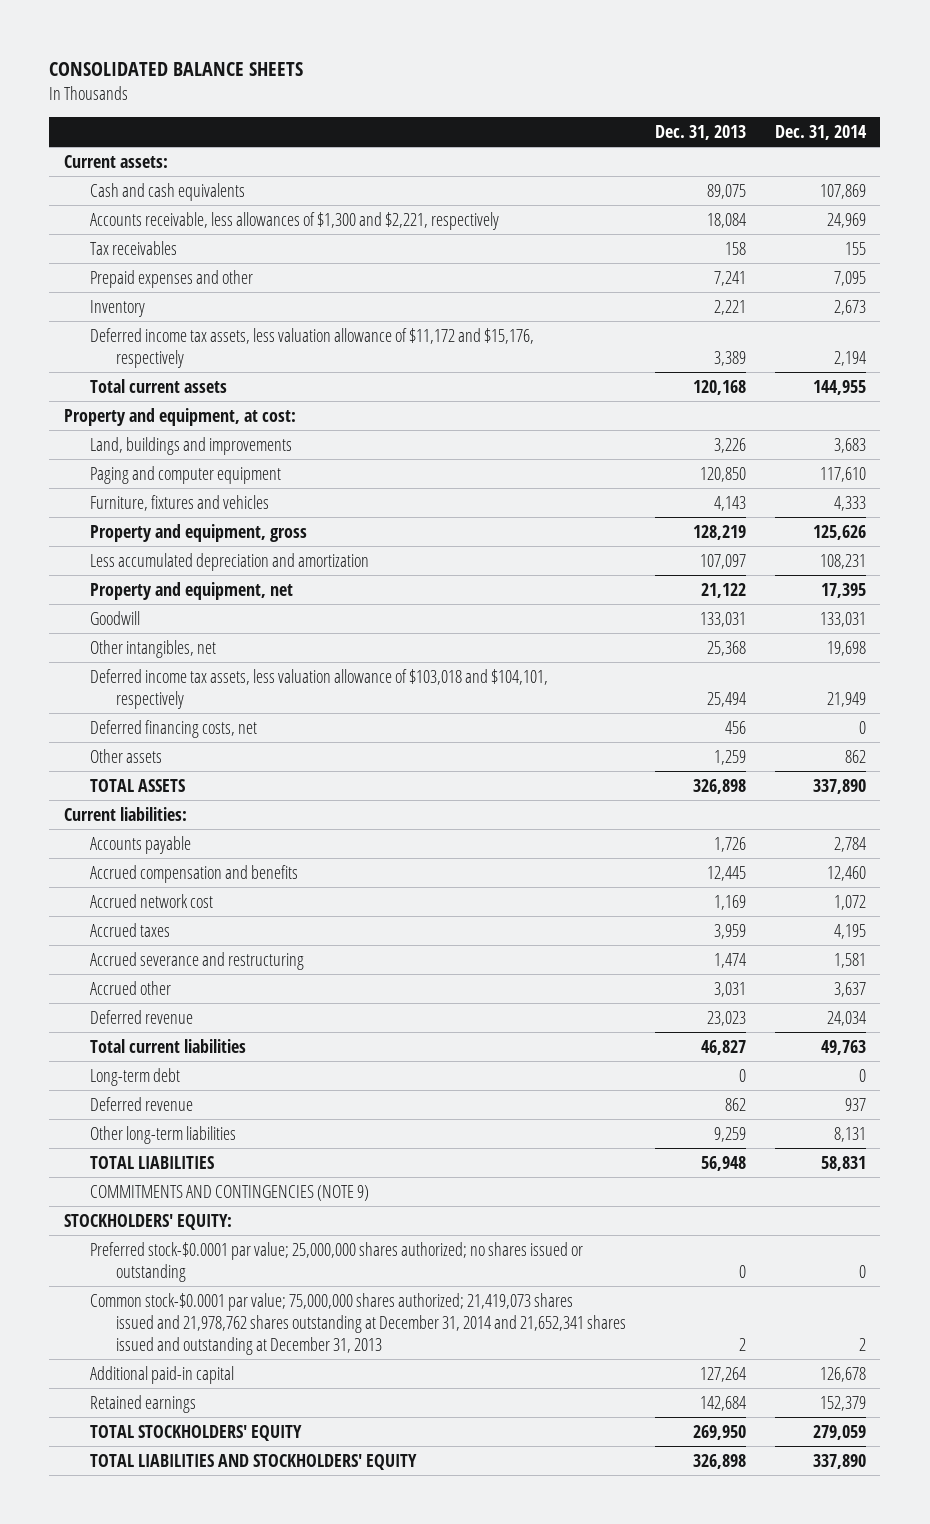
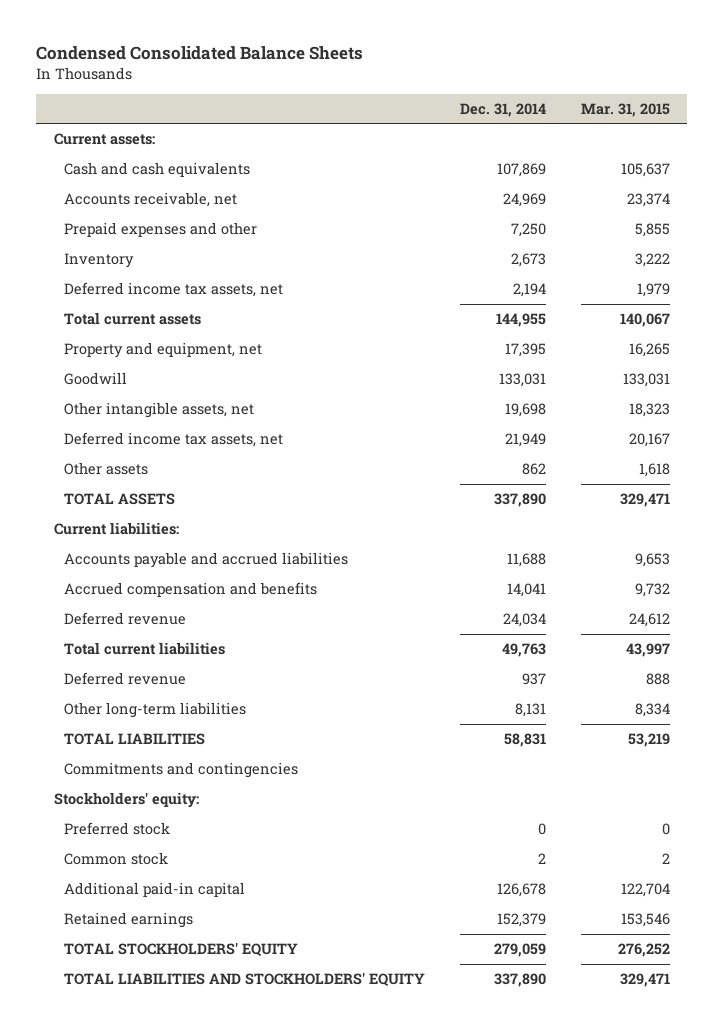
- CONSOLIDATED BALANCE SHEETS
+ Condensed Consolidated Balance Sheets
- | Dec. 31, 2013 | Dec. 31, 2014
+ | Dec. 31, 2014 | Mar. 31, 2015
- Accounts receivable, less allowances of $1,300 and $2,221, respectively | 18,084 | 24,969
- Tax receivables | 158 | 155
- Prepaid expenses and other | 7,241 | 7,095
+ Accounts receivable, net | 24,969 | 23,374
+ Prepaid expenses and other | 7,250 | 5,855
- Deferred income tax assets, less valuation allowance of $11,172 and $15,176, respectively | 3,389 | 2,194
+ Deferred income tax assets, net | 2,194 | 1,979
- Property and equipment, at cost:
- Land, buildings and improvements | 3,226 | 3,683
- Paging and computer equipment | 120,850 | 117,610
- Furniture, fixtures and vehicles | 4,143 | 4,333
- Property and equipment, gross | 128,219 | 125,626
- Less accumulated depreciation and amortization | 107,097 | 108,231
- Other intangibles, net | 25,368 | 19,698
- Deferred income tax assets, less valuation allowance of $103,018 and $104,101, respectively | 25,494 | 21,949
- Deferred financing costs, net | 456 | 0
+ Other intangible assets, net | 19,698 | 18,323
+ Deferred income tax assets, net | 21,949 | 20,167
- Accounts payable | 1,726 | 2,784
- Accrued compensation and benefits | 12,445 | 12,460
- Accrued network cost | 1,169 | 1,072
- Accrued taxes | 3,959 | 4,195
- Accrued severance and restructuring | 1,474 | 1,581
- Accrued other | 3,031 | 3,637
+ Accounts payable and accrued liabilities | 11,688 | 9,653
+ Accrued compensation and benefits | 14,041 | 9,732
- Long-term debt | 0 | 0
- COMMITMENTS AND CONTINGENCIES (NOTE 9)
- STOCKHOLDERS' EQUITY:
- Preferred stock-$0.0001 par value; 25,000,000 shares authorized; no shares issued or outstanding | 0 | 0
- Common stock-$0.0001 par value; 75,000,000 shares authorized; 21,419,073 shares issued and 21,978,762 shares outstanding at December 31, 2014 and 21,652,341 shares issued and outstanding at December 31, 2013 | 2 | 2
+ Commitments and contingencies
+ Stockholders' equity:
+ Preferred stock | 0 | 0
+ Common stock | 2 | 2

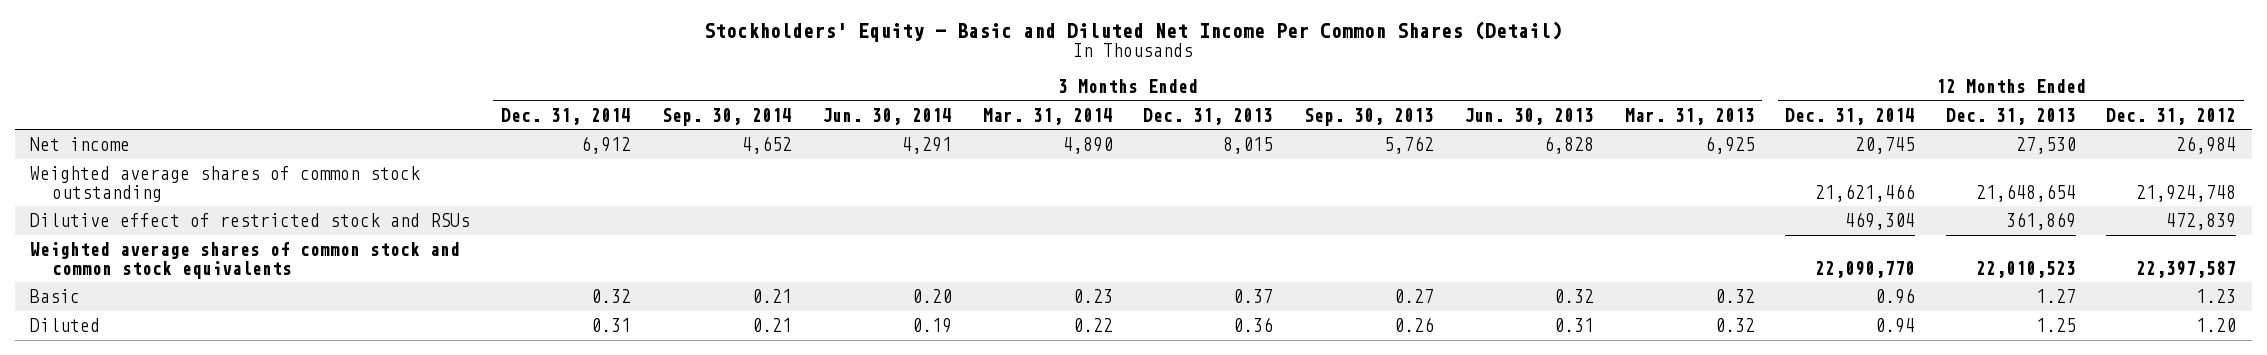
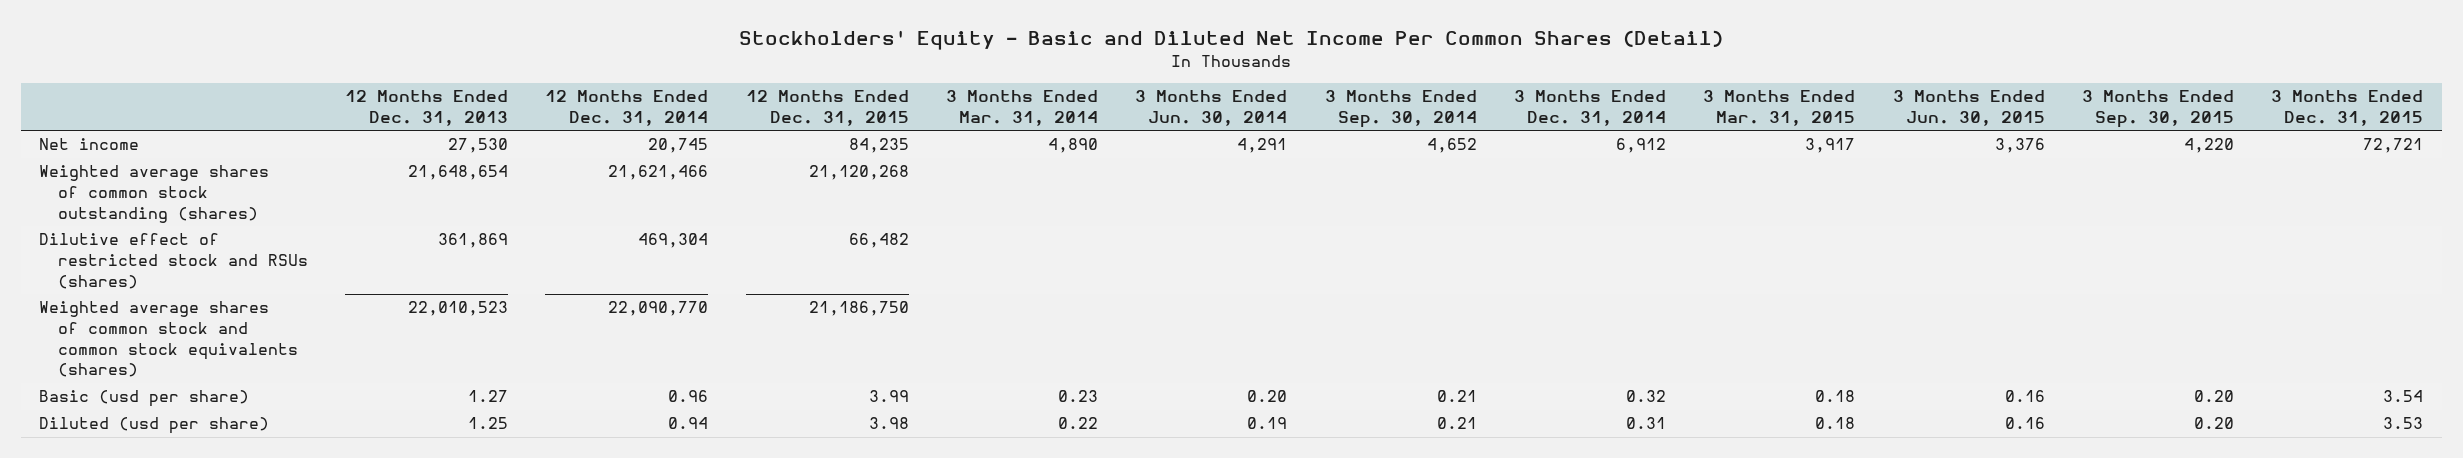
- | 3 Months Ended Dec. 31, 2014 | 3 Months Ended Sep. 30, 2014 | 3 Months Ended Jun. 30, 2014 | 3 Months Ended Mar. 31, 2014 | 3 Months Ended Dec. 31, 2013 | 3 Months Ended Sep. 30, 2013 | 3 Months Ended Jun. 30, 2013 | 3 Months Ended Mar. 31, 2013 | 12 Months Ended Dec. 31, 2014 | 12 Months Ended Dec. 31, 2013 | 12 Months Ended Dec. 31, 2012
+ | 12 Months Ended Dec. 31, 2013 | 12 Months Ended Dec. 31, 2014 | 12 Months Ended Dec. 31, 2015 | 3 Months Ended Mar. 31, 2014 | 3 Months Ended Jun. 30, 2014 | 3 Months Ended Sep. 30, 2014 | 3 Months Ended Dec. 31, 2014 | 3 Months Ended Mar. 31, 2015 | 3 Months Ended Jun. 30, 2015 | 3 Months Ended Sep. 30, 2015 | 3 Months Ended Dec. 31, 2015
- Weighted average shares of common stock outstanding | | | | | | | | | 21,621,466 | 21,648,654 | 21,924,748
- Dilutive effect of restricted stock and RSUs | | | | | | | | | 469,304 | 361,869 | 472,839
- Weighted average shares of common stock and common stock equivalents | | | | | | | | | 22,090,770 | 22,010,523 | 22,397,587
- Basic | 0.32 | 0.21 | 0.20 | 0.23 | 0.37 | 0.27 | 0.32 | 0.32 | 0.96 | 1.27 | 1.23
- Diluted | 0.31 | 0.21 | 0.19 | 0.22 | 0.36 | 0.26 | 0.31 | 0.32 | 0.94 | 1.25 | 1.20
+ Weighted average shares of common stock outstanding (shares) | 21,648,654 | 21,621,466 | 21,120,268 | | | | | | | |
+ Dilutive effect of restricted stock and RSUs (shares) | 361,869 | 469,304 | 66,482 | | | | | | | |
+ Weighted average shares of common stock and common stock equivalents (shares) | 22,010,523 | 22,090,770 | 21,186,750 | | | | | | | |
+ Basic (usd per share) | 1.27 | 0.96 | 3.99 | 0.23 | 0.20 | 0.21 | 0.32 | 0.18 | 0.16 | 0.20 | 3.54
+ Diluted (usd per share) | 1.25 | 0.94 | 3.98 | 0.22 | 0.19 | 0.21 | 0.31 | 0.18 | 0.16 | 0.20 | 3.53

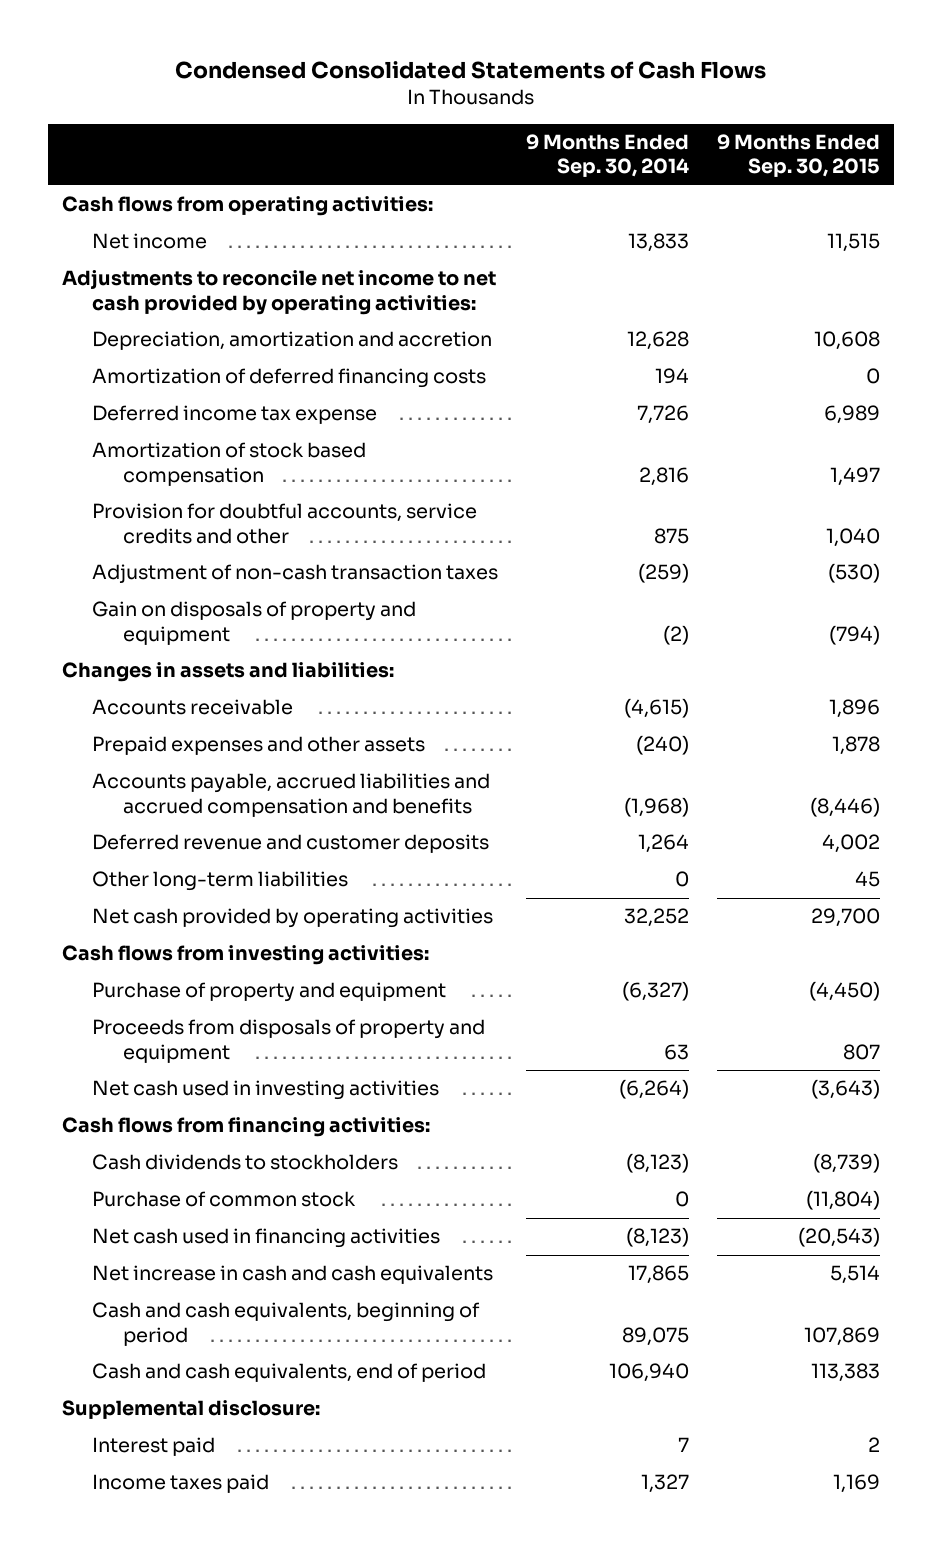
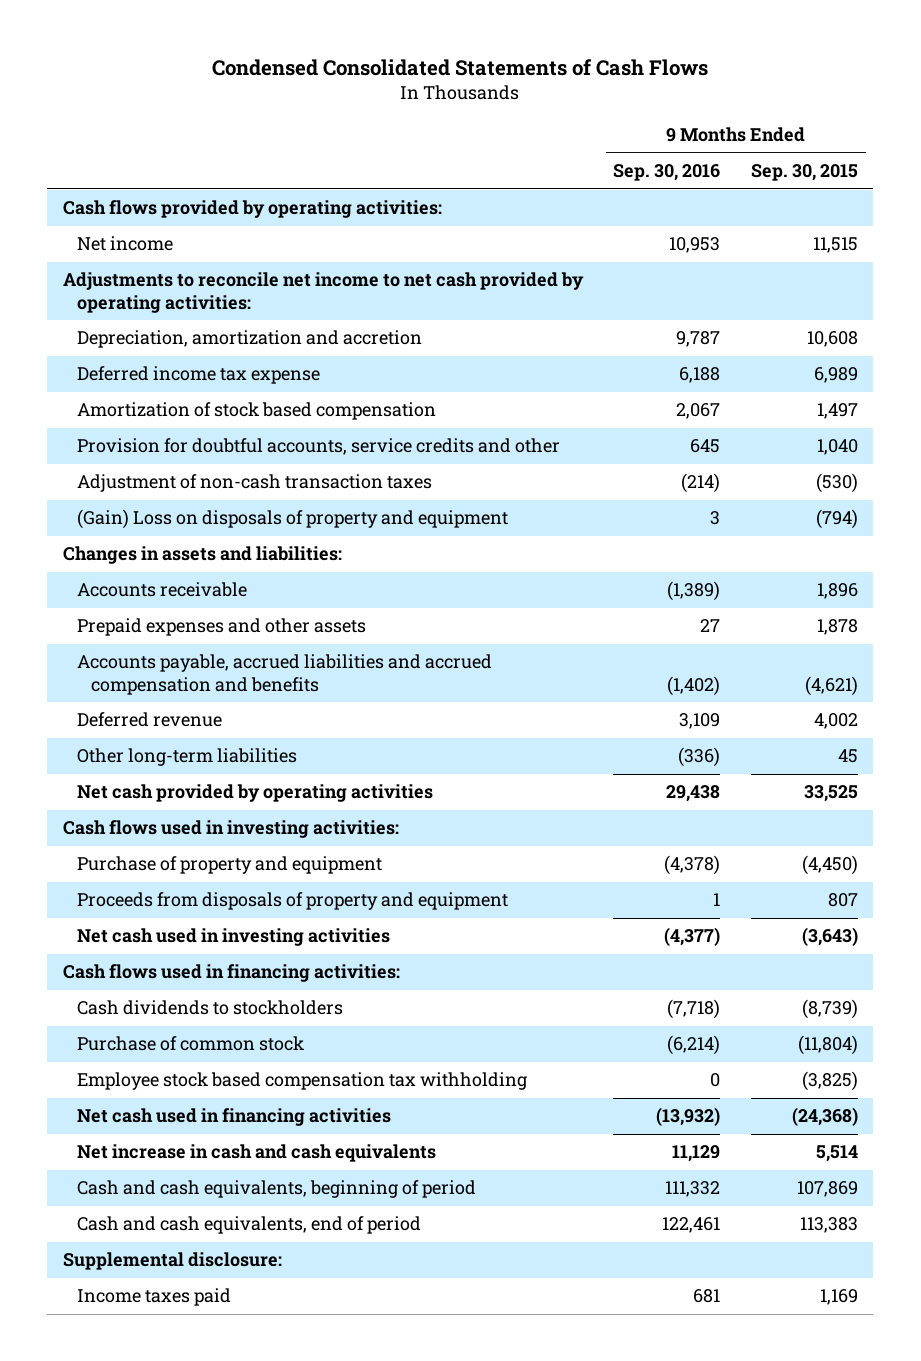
- | 9 Months Ended Sep. 30, 2014 | 9 Months Ended Sep. 30, 2015
+ | 9 Months Ended Sep. 30, 2016 | 9 Months Ended Sep. 30, 2015
- Cash flows from operating activities:
+ Cash flows provided by operating activities:
- Amortization of deferred financing costs | 194 | 0
- Gain on disposals of property and equipment | (2) | (794)
+ (Gain) Loss on disposals of property and equipment | 3 | (794)
- Accounts payable, accrued liabilities and accrued compensation and benefits | (1,968) | (8,446)
- Deferred revenue and customer deposits | 1,264 | 4,002
+ Accounts payable, accrued liabilities and accrued compensation and benefits | (1,402) | (4,621)
+ Deferred revenue | 3,109 | 4,002
- Net cash provided by operating activities | 32,252 | 29,700
- Cash flows from investing activities:
+ Net cash provided by operating activities | 29,438 | 33,525
+ Cash flows used in investing activities:
- Cash flows from financing activities:
+ Cash flows used in financing activities:
- Net cash used in financing activities | (8,123) | (20,543)
+ Employee stock based compensation tax withholding | 0 | (3,825)
+ Net cash used in financing activities | (13,932) | (24,368)
- Interest paid | 7 | 2

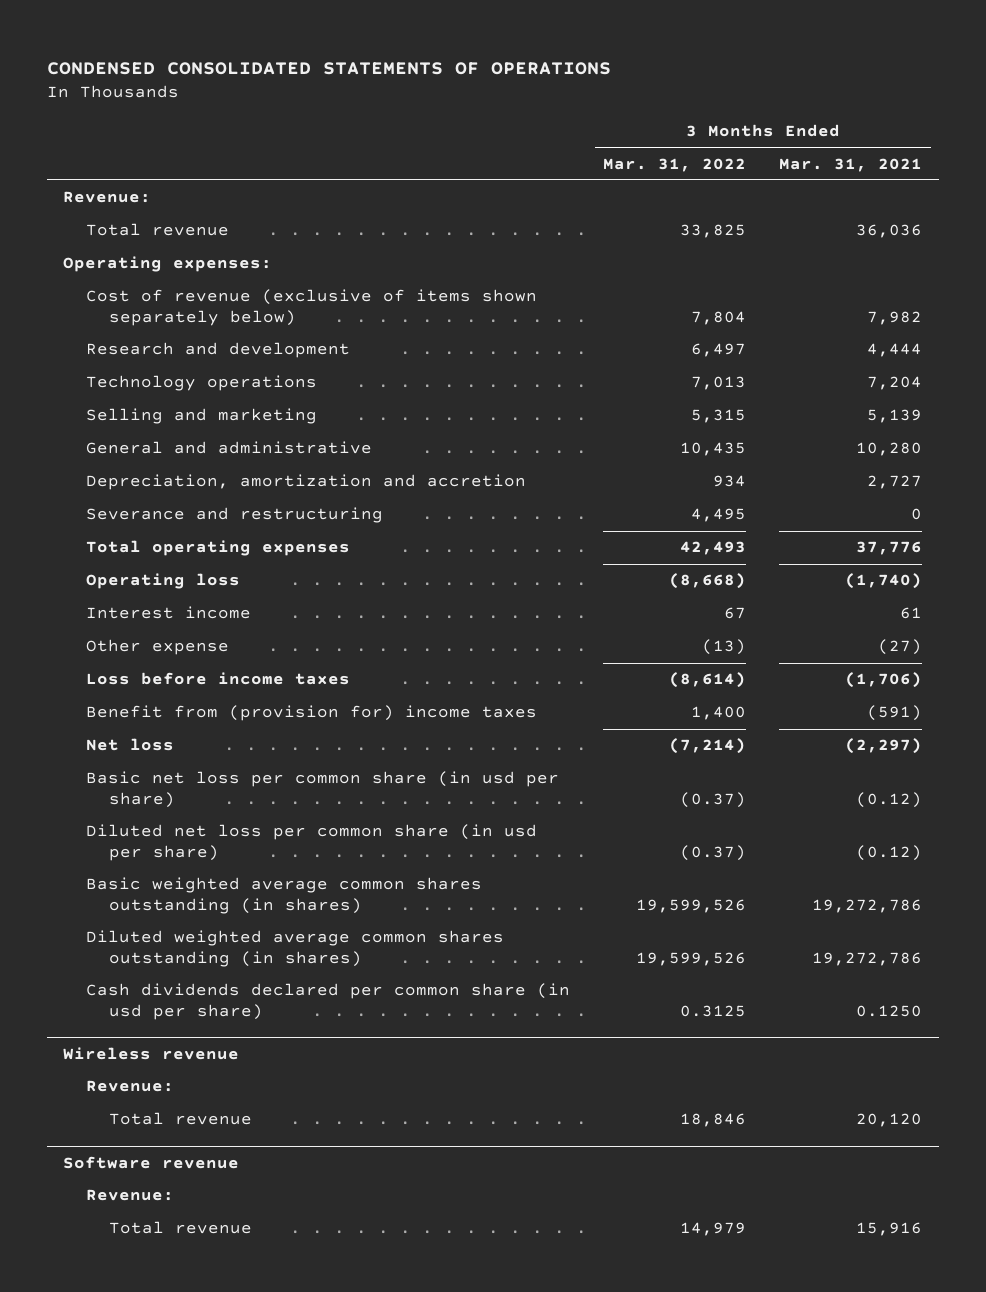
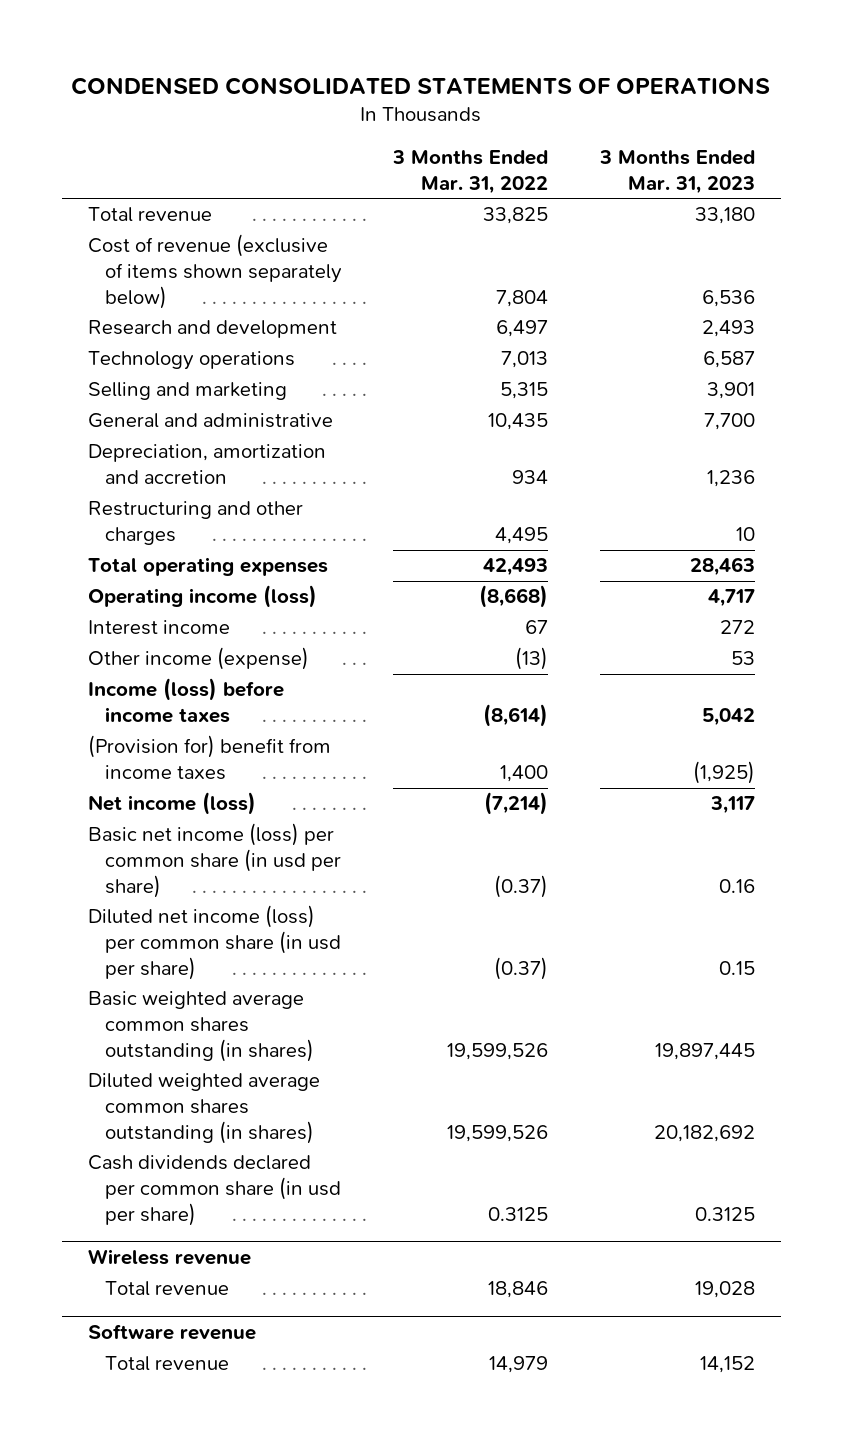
- | 3 Months Ended Mar. 31, 2022 | 3 Months Ended Mar. 31, 2021
+ | 3 Months Ended Mar. 31, 2022 | 3 Months Ended Mar. 31, 2023
- Revenue:
- Operating expenses:
- Severance and restructuring | 4,495 | 0
+ Restructuring and other charges | 4,495 | 10
- Operating loss | (8,668) | (1,740)
+ Operating income (loss) | (8,668) | 4,717
- Other expense | (13) | (27)
- Loss before income taxes | (8,614) | (1,706)
- Benefit from (provision for) income taxes | 1,400 | (591)
- Net loss | (7,214) | (2,297)
- Basic net loss per common share (in usd per share) | (0.37) | (0.12)
- Diluted net loss per common share (in usd per share) | (0.37) | (0.12)
+ Other income (expense) | (13) | 53
+ Income (loss) before income taxes | (8,614) | 5,042
+ (Provision for) benefit from income taxes | 1,400 | (1,925)
+ Net income (loss) | (7,214) | 3,117
+ Basic net income (loss) per common share (in usd per share) | (0.37) | 0.16
+ Diluted net income (loss) per common share (in usd per share) | (0.37) | 0.15
@ Wireless revenue
- Revenue:
@ Software revenue
- Revenue:

